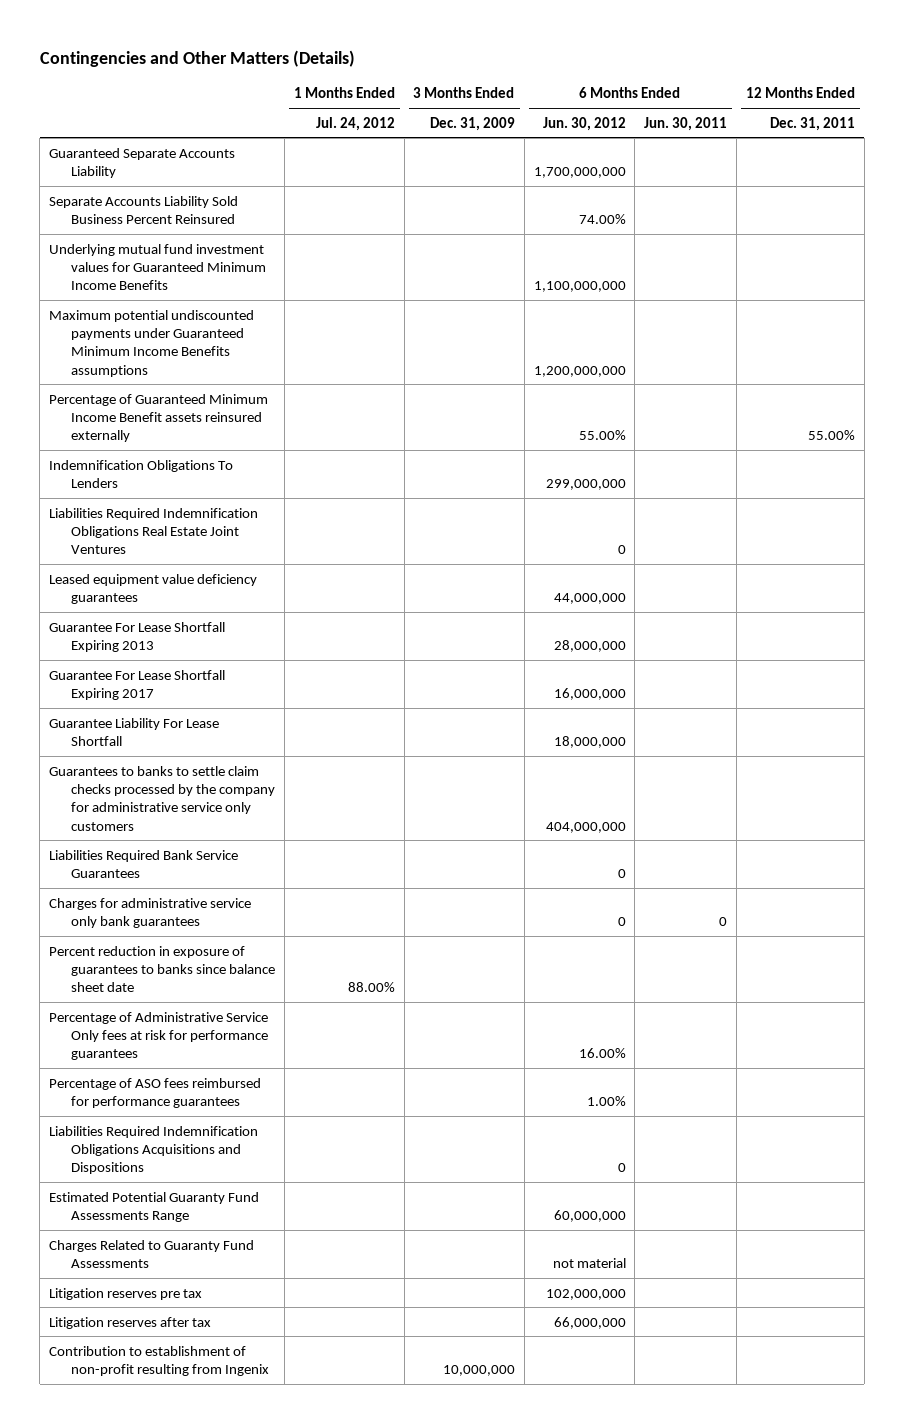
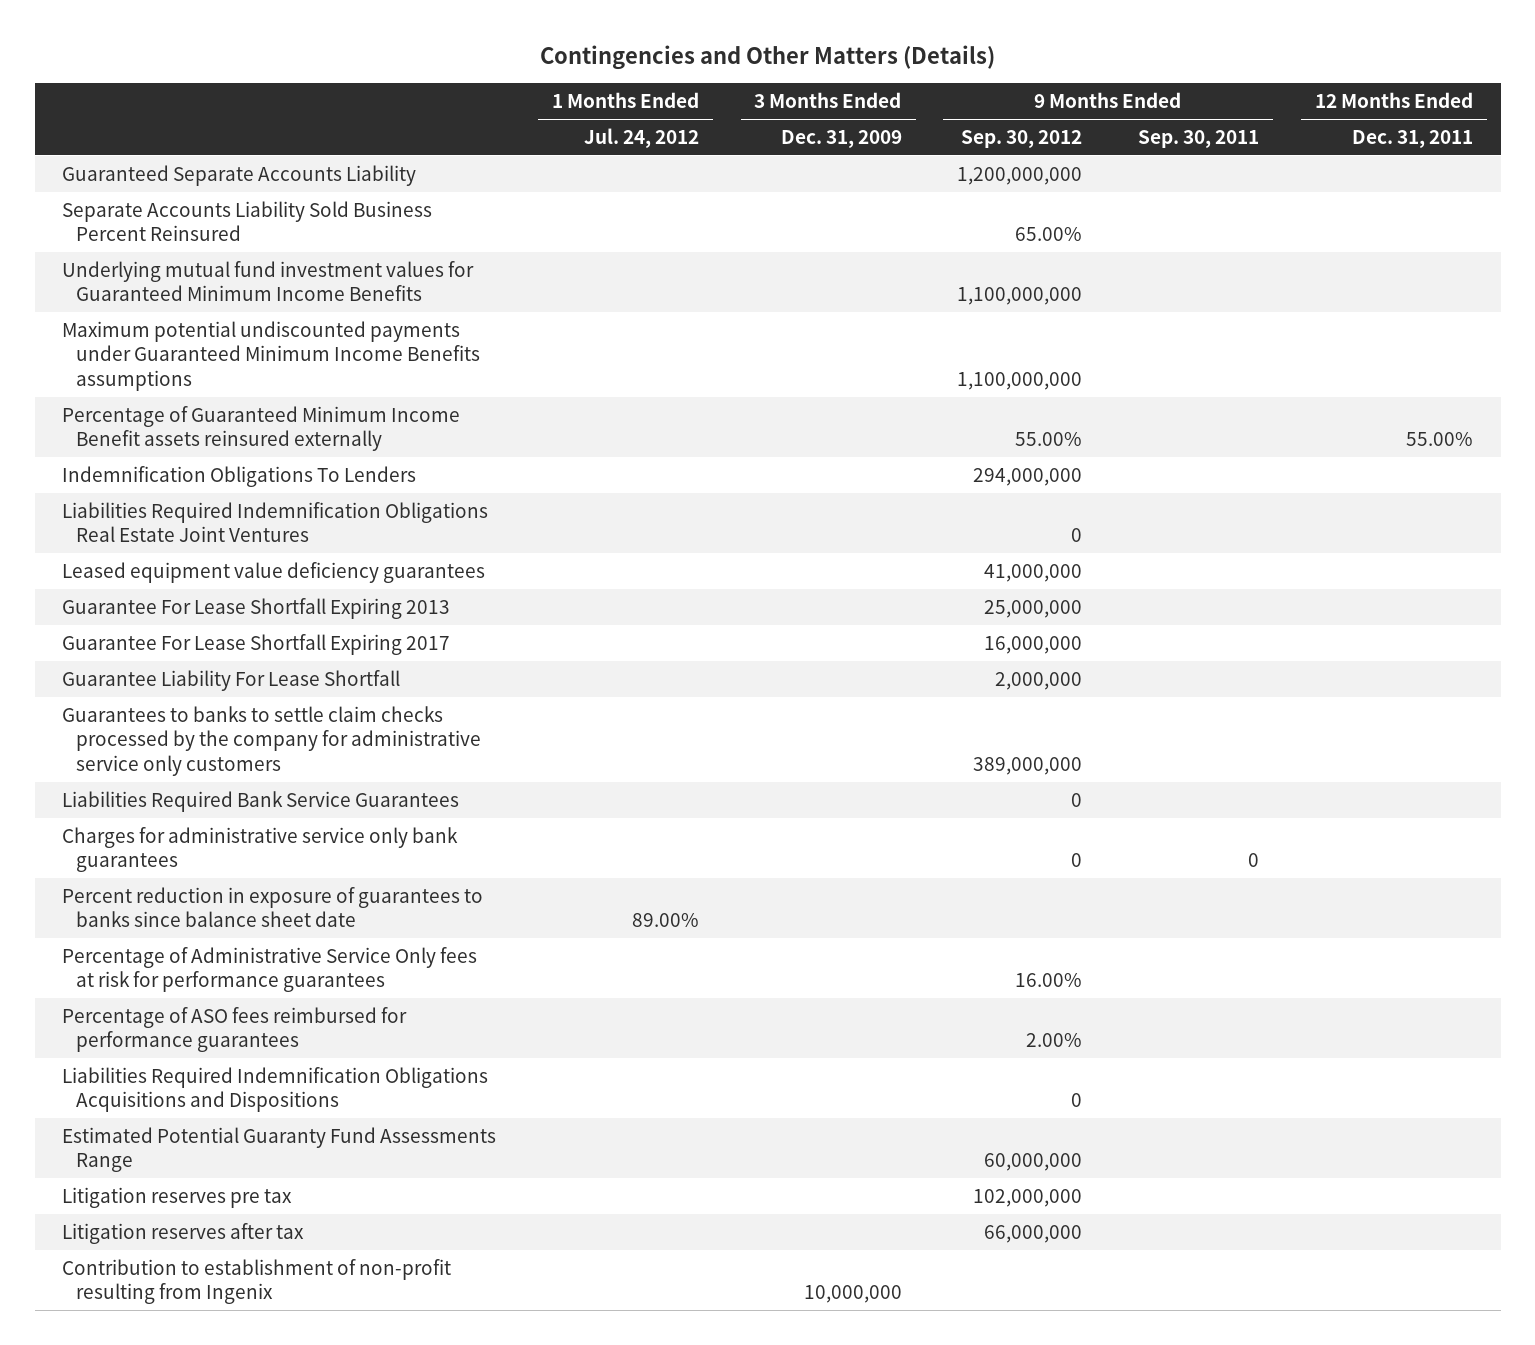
- | 1 Months Ended Jul. 24, 2012 | 3 Months Ended Dec. 31, 2009 | 6 Months Ended Jun. 30, 2012 | 6 Months Ended Jun. 30, 2011 | 12 Months Ended Dec. 31, 2011
+ | 1 Months Ended Jul. 24, 2012 | 3 Months Ended Dec. 31, 2009 | 9 Months Ended Sep. 30, 2012 | 9 Months Ended Sep. 30, 2011 | 12 Months Ended Dec. 31, 2011
- Percent reduction in exposure of guarantees to banks since balance sheet date | 88.00% | | | |
+ Percent reduction in exposure of guarantees to banks since balance sheet date | 89.00% | | | |
- Charges Related to Guaranty Fund Assessments | | | not material | |

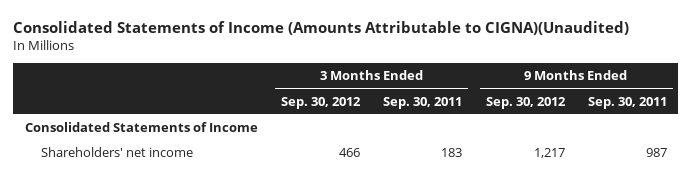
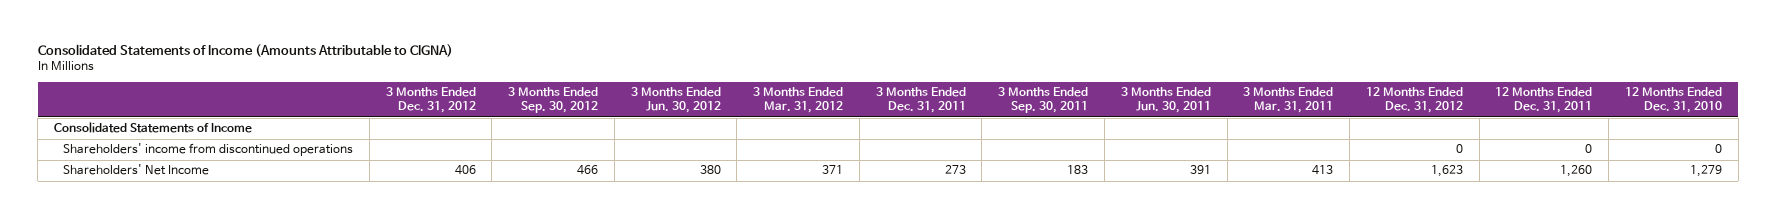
- Consolidated Statements of Income (Amounts Attributable to CIGNA)(Unaudited)
+ Consolidated Statements of Income (Amounts Attributable to CIGNA)
- | 3 Months Ended Sep. 30, 2012 | 3 Months Ended Sep. 30, 2011 | 9 Months Ended Sep. 30, 2012 | 9 Months Ended Sep. 30, 2011
+ | 3 Months Ended Dec. 31, 2012 | 3 Months Ended Sep. 30, 2012 | 3 Months Ended Jun. 30, 2012 | 3 Months Ended Mar. 31, 2012 | 3 Months Ended Dec. 31, 2011 | 3 Months Ended Sep. 30, 2011 | 3 Months Ended Jun. 30, 2011 | 3 Months Ended Mar. 31, 2011 | 12 Months Ended Dec. 31, 2012 | 12 Months Ended Dec. 31, 2011 | 12 Months Ended Dec. 31, 2010
- Shareholders' net income | 466 | 183 | 1,217 | 987
+ Shareholders' income from discontinued operations | | | | | | | | | 0 | 0 | 0
+ Shareholders' Net Income | 406 | 466 | 380 | 371 | 273 | 183 | 391 | 413 | 1,623 | 1,260 | 1,279

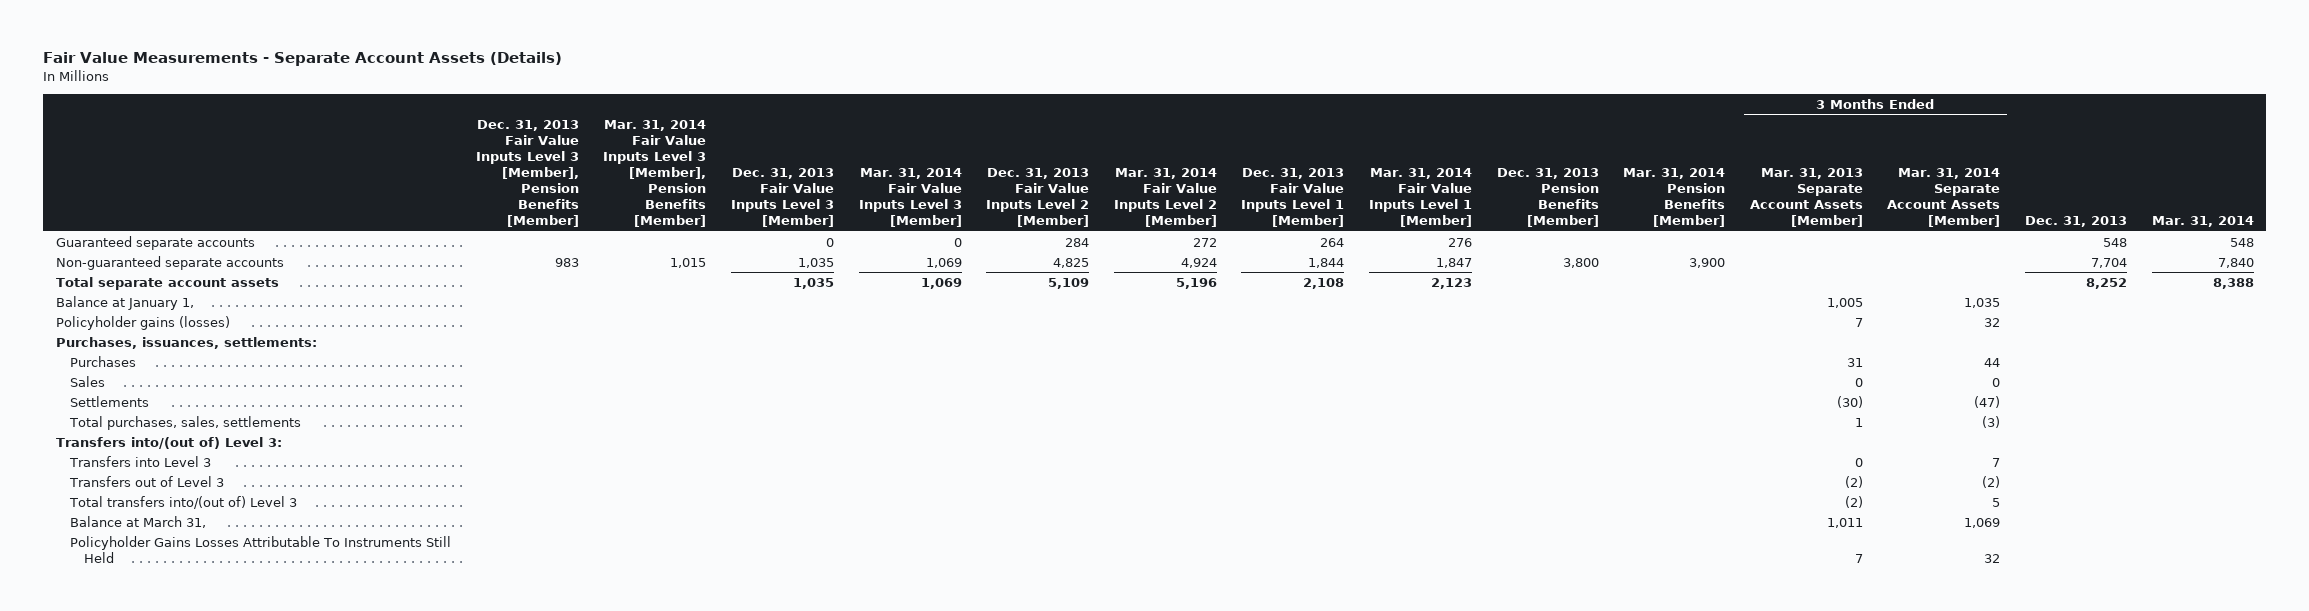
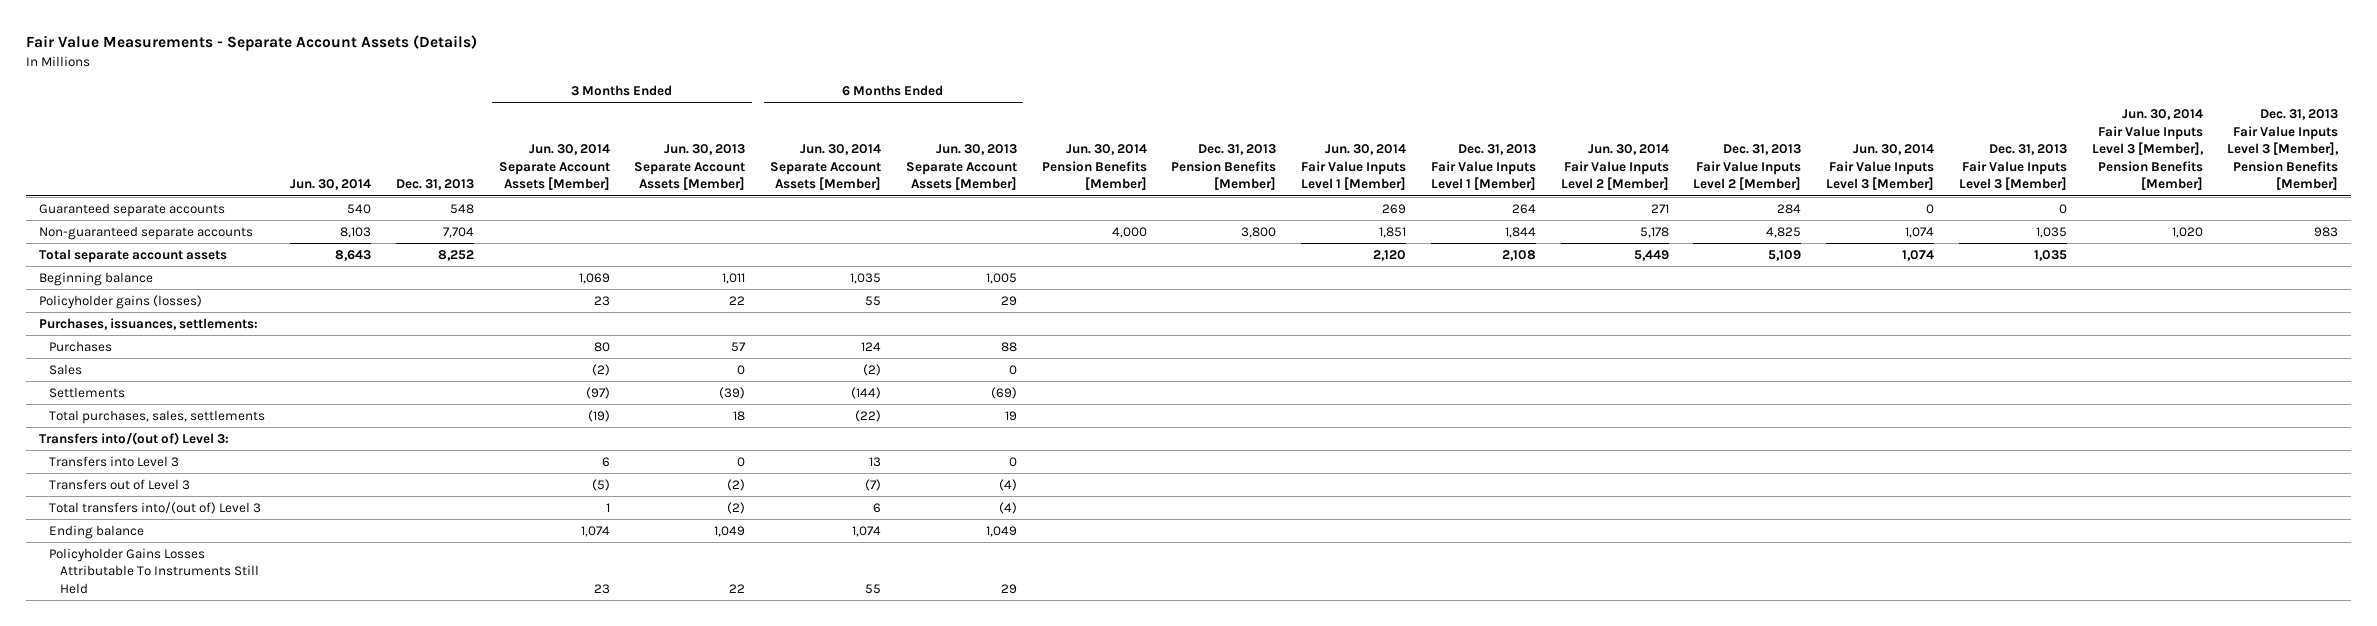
- | Dec. 31, 2013 Fair Value Inputs Level 3 [Member], Pension Benefits [Member] | Mar. 31, 2014 Fair Value Inputs Level 3 [Member], Pension Benefits [Member] | Dec. 31, 2013 Fair Value Inputs Level 3 [Member] | Mar. 31, 2014 Fair Value Inputs Level 3 [Member] | Dec. 31, 2013 Fair Value Inputs Level 2 [Member] | Mar. 31, 2014 Fair Value Inputs Level 2 [Member] | Dec. 31, 2013 Fair Value Inputs Level 1 [Member] | Mar. 31, 2014 Fair Value Inputs Level 1 [Member] | Dec. 31, 2013 Pension Benefits [Member] | Mar. 31, 2014 Pension Benefits [Member] | 3 Months Ended Mar. 31, 2013 Separate Account Assets [Member] | 3 Months Ended Mar. 31, 2014 Separate Account Assets [Member] | Dec. 31, 2013 | Mar. 31, 2014
+ | Jun. 30, 2014 | Dec. 31, 2013 | 3 Months Ended Jun. 30, 2014 Separate Account Assets [Member] | 3 Months Ended Jun. 30, 2013 Separate Account Assets [Member] | 6 Months Ended Jun. 30, 2014 Separate Account Assets [Member] | 6 Months Ended Jun. 30, 2013 Separate Account Assets [Member] | Jun. 30, 2014 Pension Benefits [Member] | Dec. 31, 2013 Pension Benefits [Member] | Jun. 30, 2014 Fair Value Inputs Level 1 [Member] | Dec. 31, 2013 Fair Value Inputs Level 1 [Member] | Jun. 30, 2014 Fair Value Inputs Level 2 [Member] | Dec. 31, 2013 Fair Value Inputs Level 2 [Member] | Jun. 30, 2014 Fair Value Inputs Level 3 [Member] | Dec. 31, 2013 Fair Value Inputs Level 3 [Member] | Jun. 30, 2014 Fair Value Inputs Level 3 [Member], Pension Benefits [Member] | Dec. 31, 2013 Fair Value Inputs Level 3 [Member], Pension Benefits [Member]
- Balance at January 1, | | | | | | | | | | | 1,005 | 1,035 | |
+ Beginning balance | | | 1,069 | 1,011 | 1,035 | 1,005 | | | | | | | | | |
- Balance at March 31, | | | | | | | | | | | 1,011 | 1,069 | |
+ Ending balance | | | 1,074 | 1,049 | 1,074 | 1,049 | | | | | | | | | |

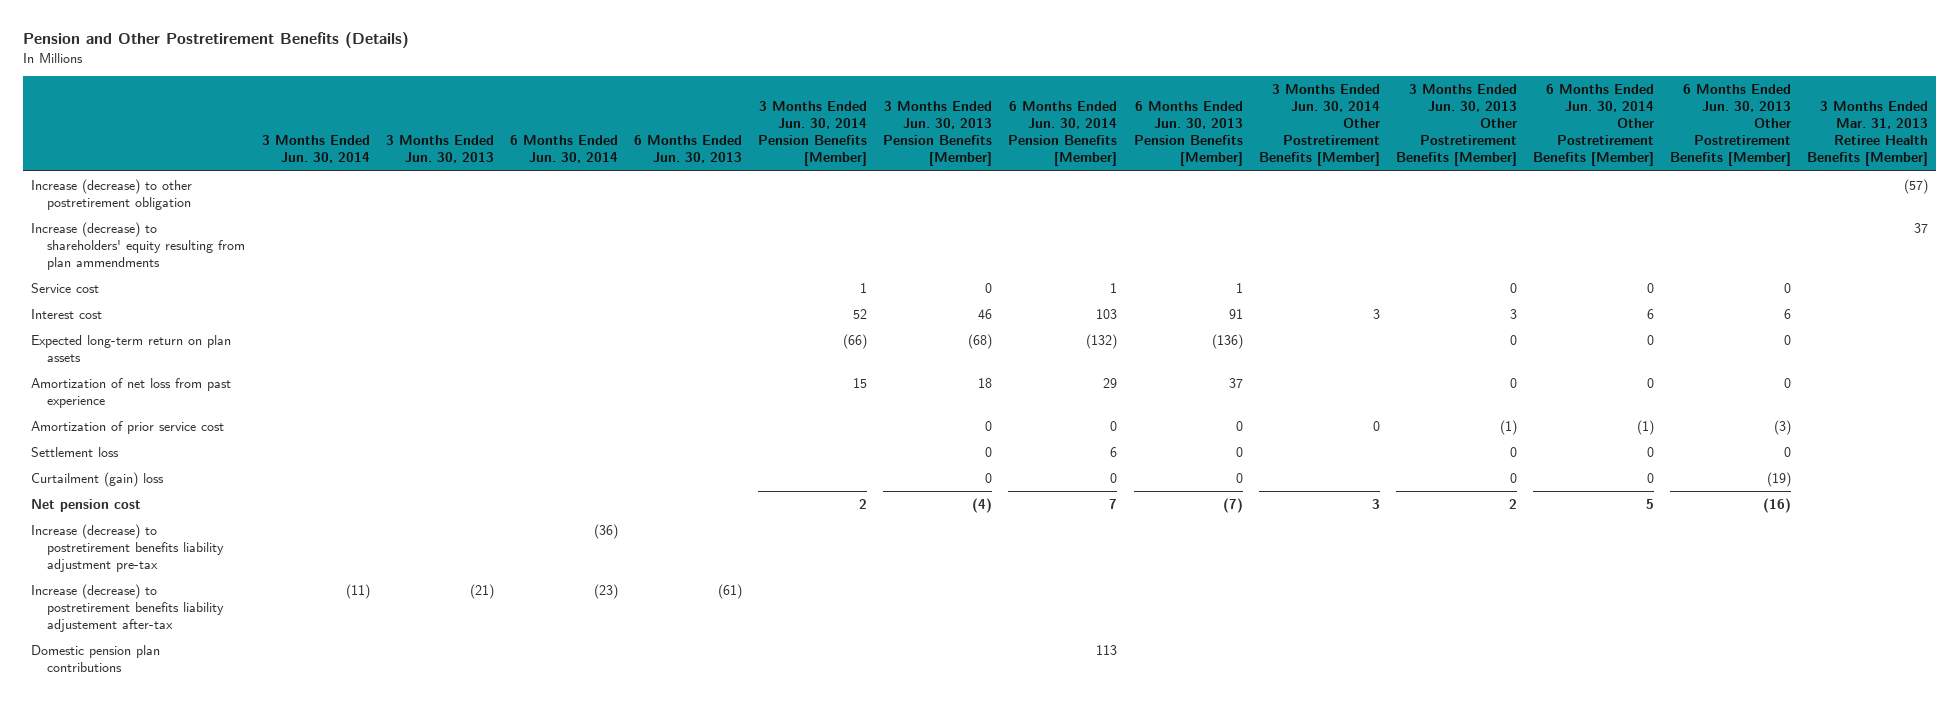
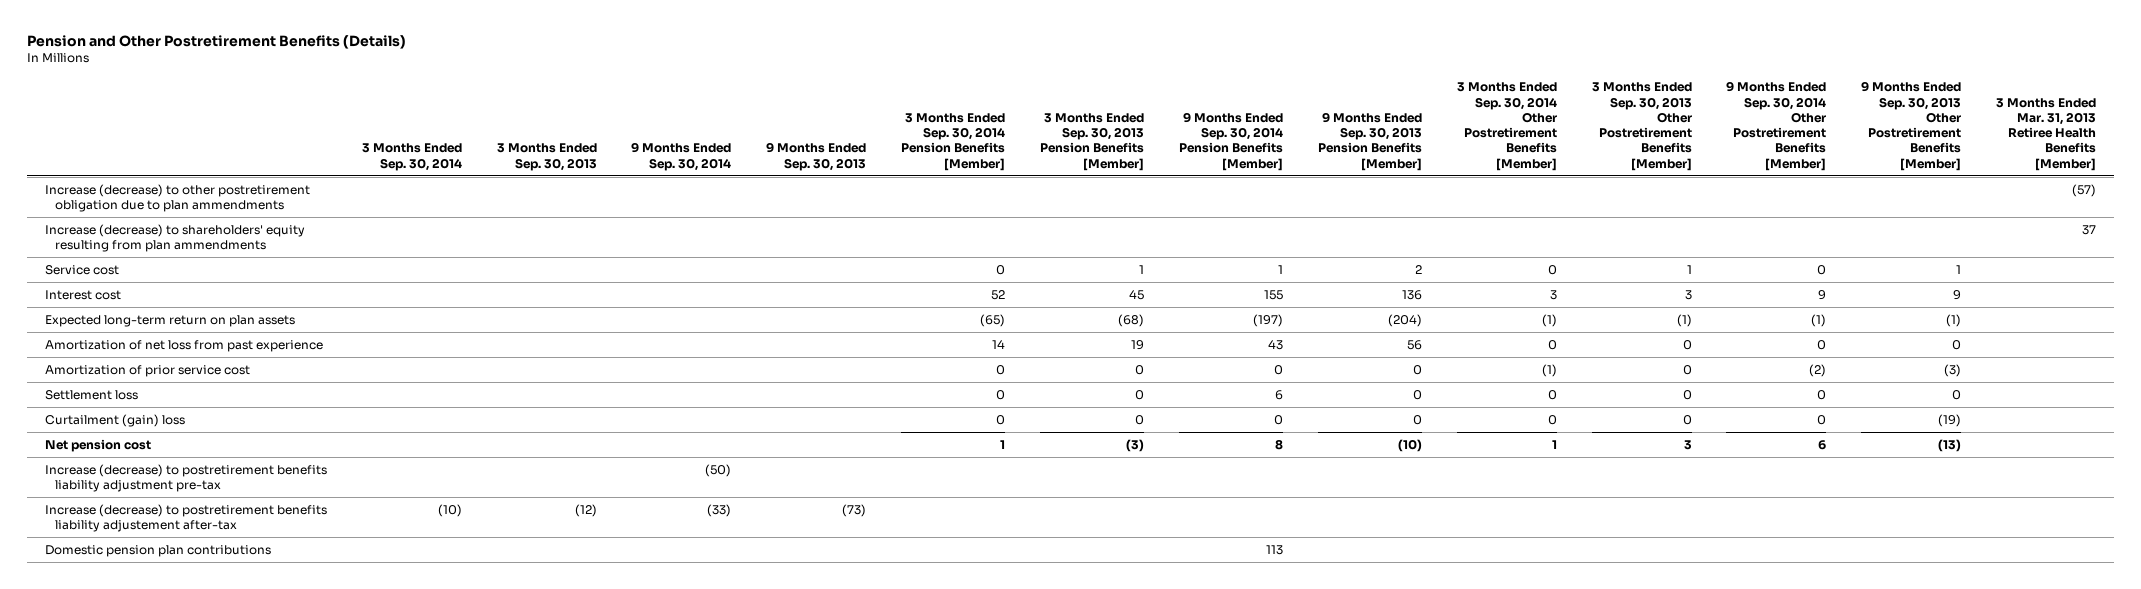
- | 3 Months Ended Jun. 30, 2014 | 3 Months Ended Jun. 30, 2013 | 6 Months Ended Jun. 30, 2014 | 6 Months Ended Jun. 30, 2013 | 3 Months Ended Jun. 30, 2014 Pension Benefits [Member] | 3 Months Ended Jun. 30, 2013 Pension Benefits [Member] | 6 Months Ended Jun. 30, 2014 Pension Benefits [Member] | 6 Months Ended Jun. 30, 2013 Pension Benefits [Member] | 3 Months Ended Jun. 30, 2014 Other Postretirement Benefits [Member] | 3 Months Ended Jun. 30, 2013 Other Postretirement Benefits [Member] | 6 Months Ended Jun. 30, 2014 Other Postretirement Benefits [Member] | 6 Months Ended Jun. 30, 2013 Other Postretirement Benefits [Member] | 3 Months Ended Mar. 31, 2013 Retiree Health Benefits [Member]
+ | 3 Months Ended Sep. 30, 2014 | 3 Months Ended Sep. 30, 2013 | 9 Months Ended Sep. 30, 2014 | 9 Months Ended Sep. 30, 2013 | 3 Months Ended Sep. 30, 2014 Pension Benefits [Member] | 3 Months Ended Sep. 30, 2013 Pension Benefits [Member] | 9 Months Ended Sep. 30, 2014 Pension Benefits [Member] | 9 Months Ended Sep. 30, 2013 Pension Benefits [Member] | 3 Months Ended Sep. 30, 2014 Other Postretirement Benefits [Member] | 3 Months Ended Sep. 30, 2013 Other Postretirement Benefits [Member] | 9 Months Ended Sep. 30, 2014 Other Postretirement Benefits [Member] | 9 Months Ended Sep. 30, 2013 Other Postretirement Benefits [Member] | 3 Months Ended Mar. 31, 2013 Retiree Health Benefits [Member]
- Increase (decrease) to other postretirement obligation | | | | | | | | | | | | | (57)
+ Increase (decrease) to other postretirement obligation due to plan ammendments | | | | | | | | | | | | | (57)

